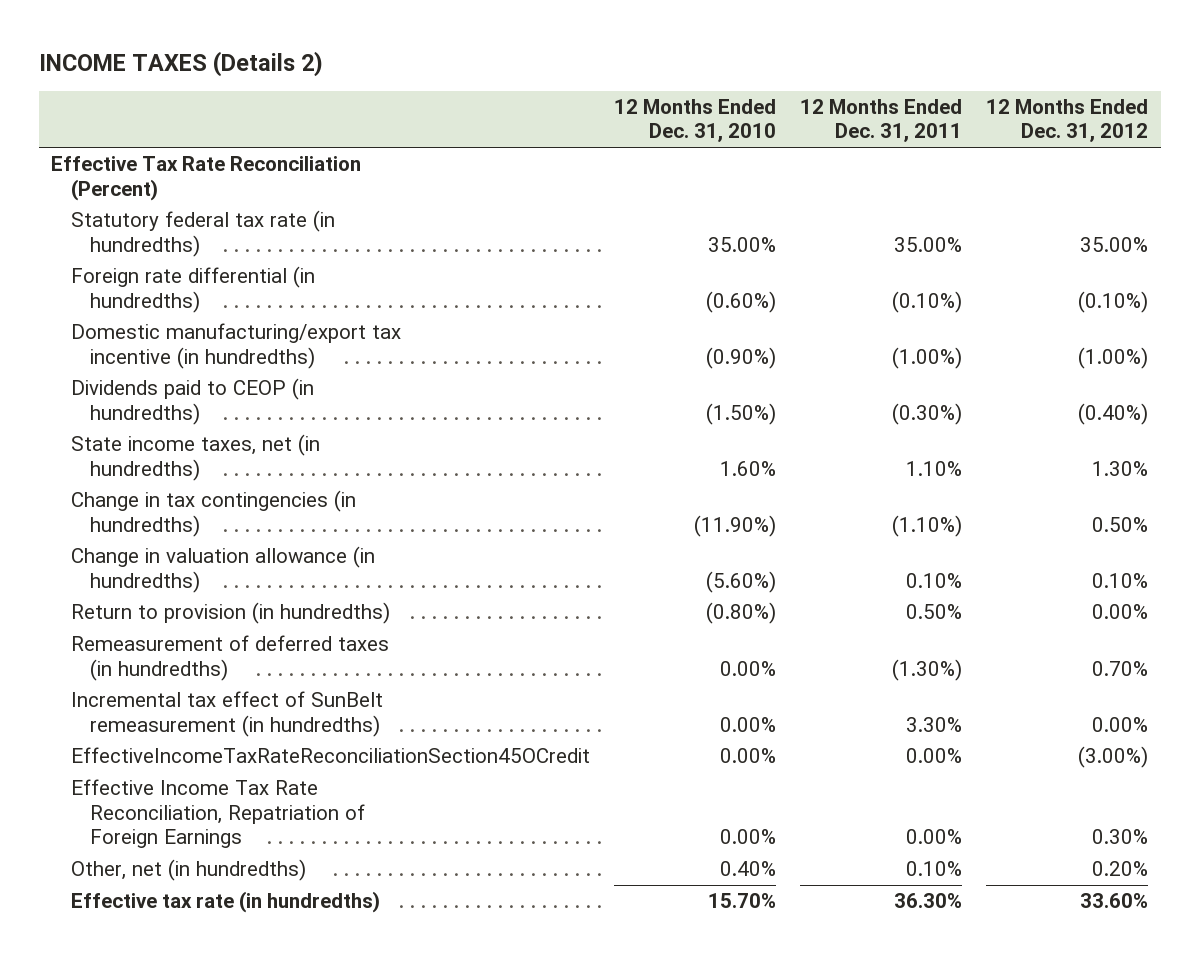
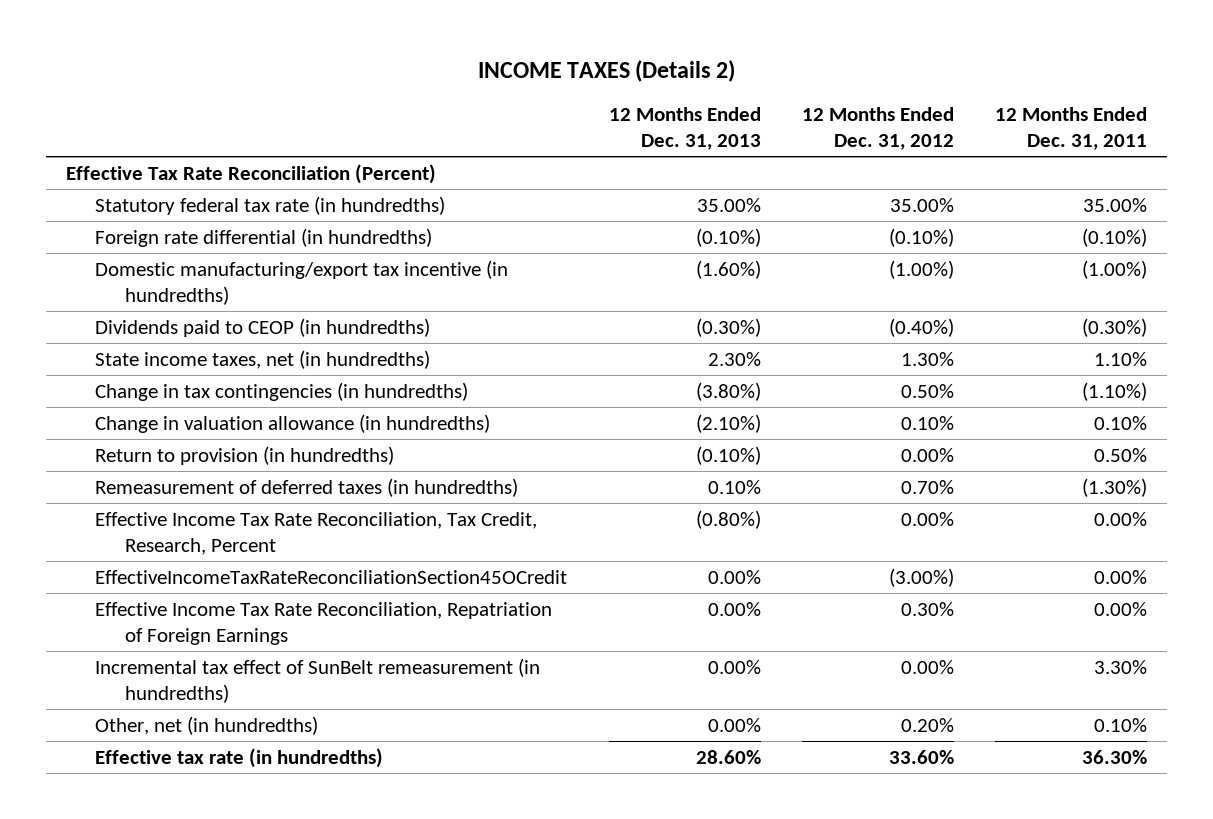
- | 12 Months Ended Dec. 31, 2010 | 12 Months Ended Dec. 31, 2011 | 12 Months Ended Dec. 31, 2012
+ | 12 Months Ended Dec. 31, 2013 | 12 Months Ended Dec. 31, 2012 | 12 Months Ended Dec. 31, 2011
+ Effective Income Tax Rate Reconciliation, Tax Credit, Research, Percent | (0.80%) | 0.00% | 0.00%
moved down: Incremental tax effect of SunBelt remeasurement (in hundredths) | 0.00% | 0.00% | 3.30%

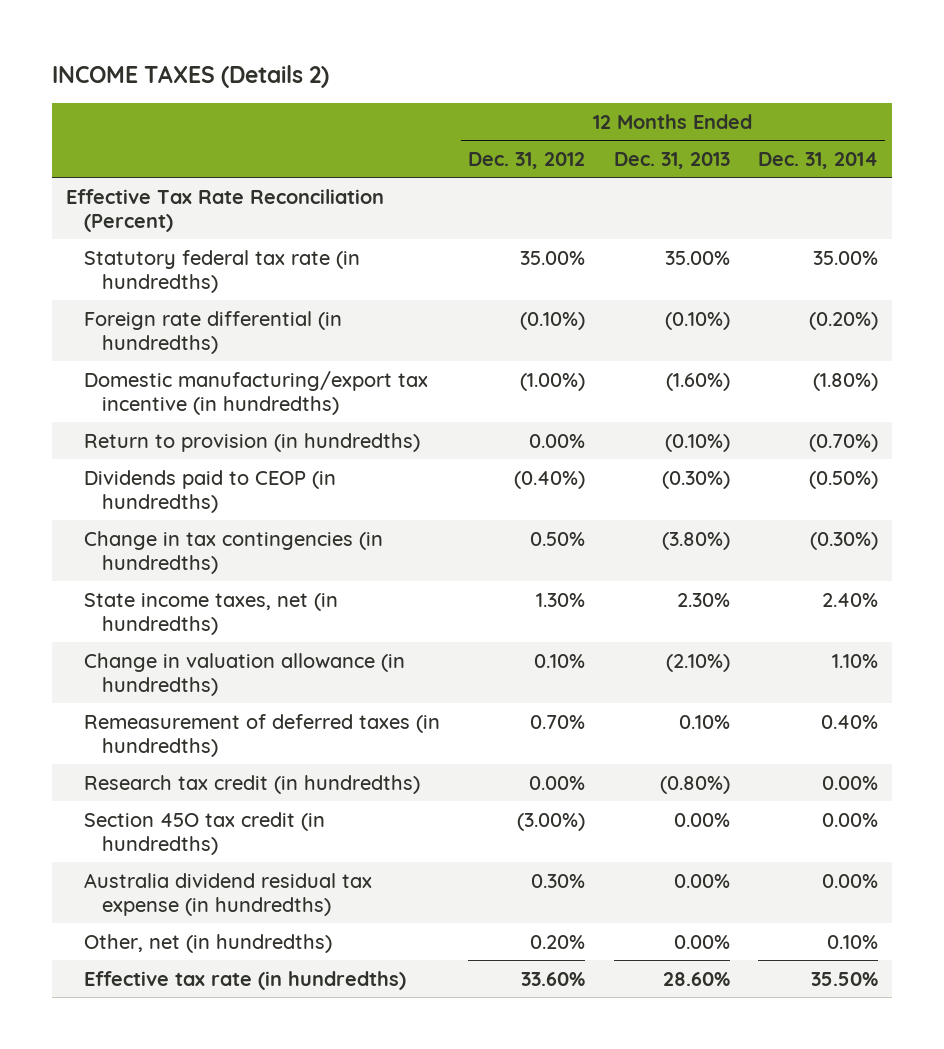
- | 12 Months Ended Dec. 31, 2013 | 12 Months Ended Dec. 31, 2012 | 12 Months Ended Dec. 31, 2011
+ | 12 Months Ended Dec. 31, 2012 | 12 Months Ended Dec. 31, 2013 | 12 Months Ended Dec. 31, 2014
moved up: Return to provision (in hundredths) | 0.00% | (0.10%) | (0.70%)
moved down: State income taxes, net (in hundredths) | 1.30% | 2.30% | 2.40%
- Effective Income Tax Rate Reconciliation, Tax Credit, Research, Percent | (0.80%) | 0.00% | 0.00%
- EffectiveIncomeTaxRateReconciliationSection45OCredit | 0.00% | (3.00%) | 0.00%
- Effective Income Tax Rate Reconciliation, Repatriation of Foreign Earnings | 0.00% | 0.30% | 0.00%
- Incremental tax effect of SunBelt remeasurement (in hundredths) | 0.00% | 0.00% | 3.30%
+ Research tax credit (in hundredths) | 0.00% | (0.80%) | 0.00%
+ Section 45O tax credit (in hundredths) | (3.00%) | 0.00% | 0.00%
+ Australia dividend residual tax expense (in hundredths) | 0.30% | 0.00% | 0.00%

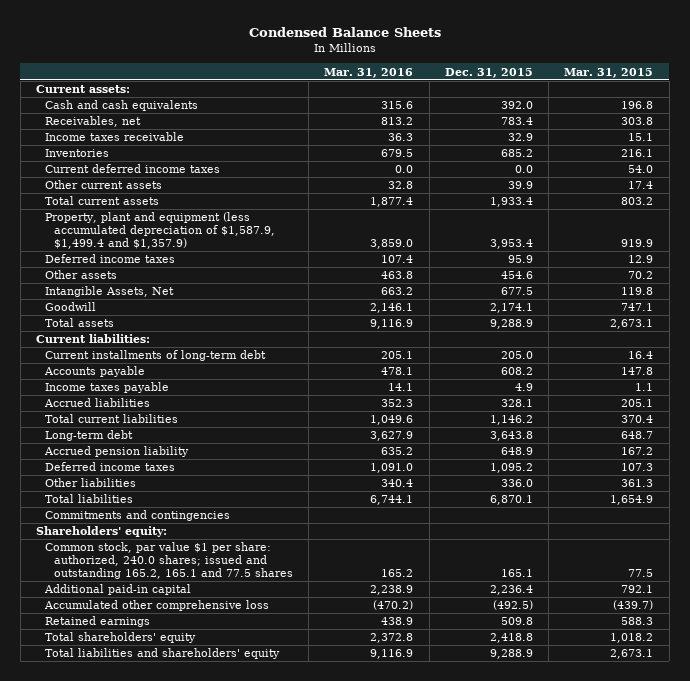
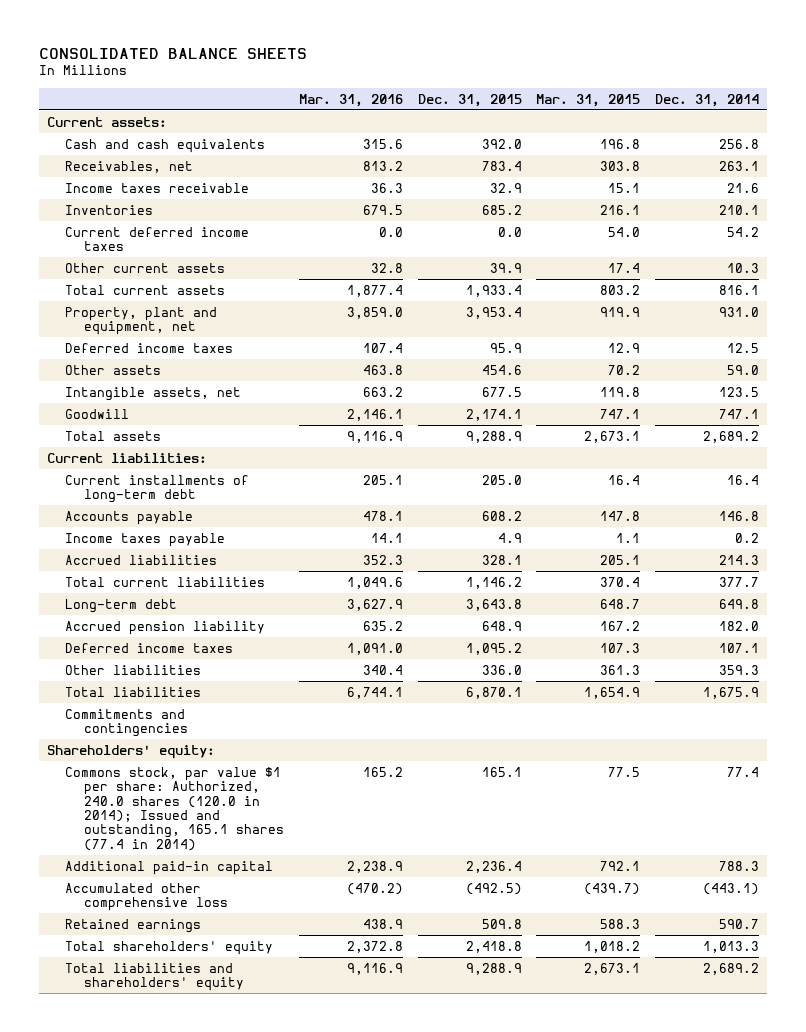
- Condensed Balance Sheets
+ CONSOLIDATED BALANCE SHEETS
- | Mar. 31, 2016 | Dec. 31, 2015 | Mar. 31, 2015
+ | Mar. 31, 2016 | Dec. 31, 2015 | Mar. 31, 2015 | Dec. 31, 2014
- Property, plant and equipment (less accumulated depreciation of $1,587.9, $1,499.4 and $1,357.9) | 3,859.0 | 3,953.4 | 919.9
+ Property, plant and equipment, net | 3,859.0 | 3,953.4 | 919.9 | 931.0
- Intangible Assets, Net | 663.2 | 677.5 | 119.8
+ Intangible assets, net | 663.2 | 677.5 | 119.8 | 123.5
- Common stock, par value $1 per share: authorized, 240.0 shares; issued and outstanding 165.2, 165.1 and 77.5 shares | 165.2 | 165.1 | 77.5
+ Commons stock, par value $1 per share: Authorized, 240.0 shares (120.0 in 2014); Issued and outstanding, 165.1 shares (77.4 in 2014) | 165.2 | 165.1 | 77.5 | 77.4

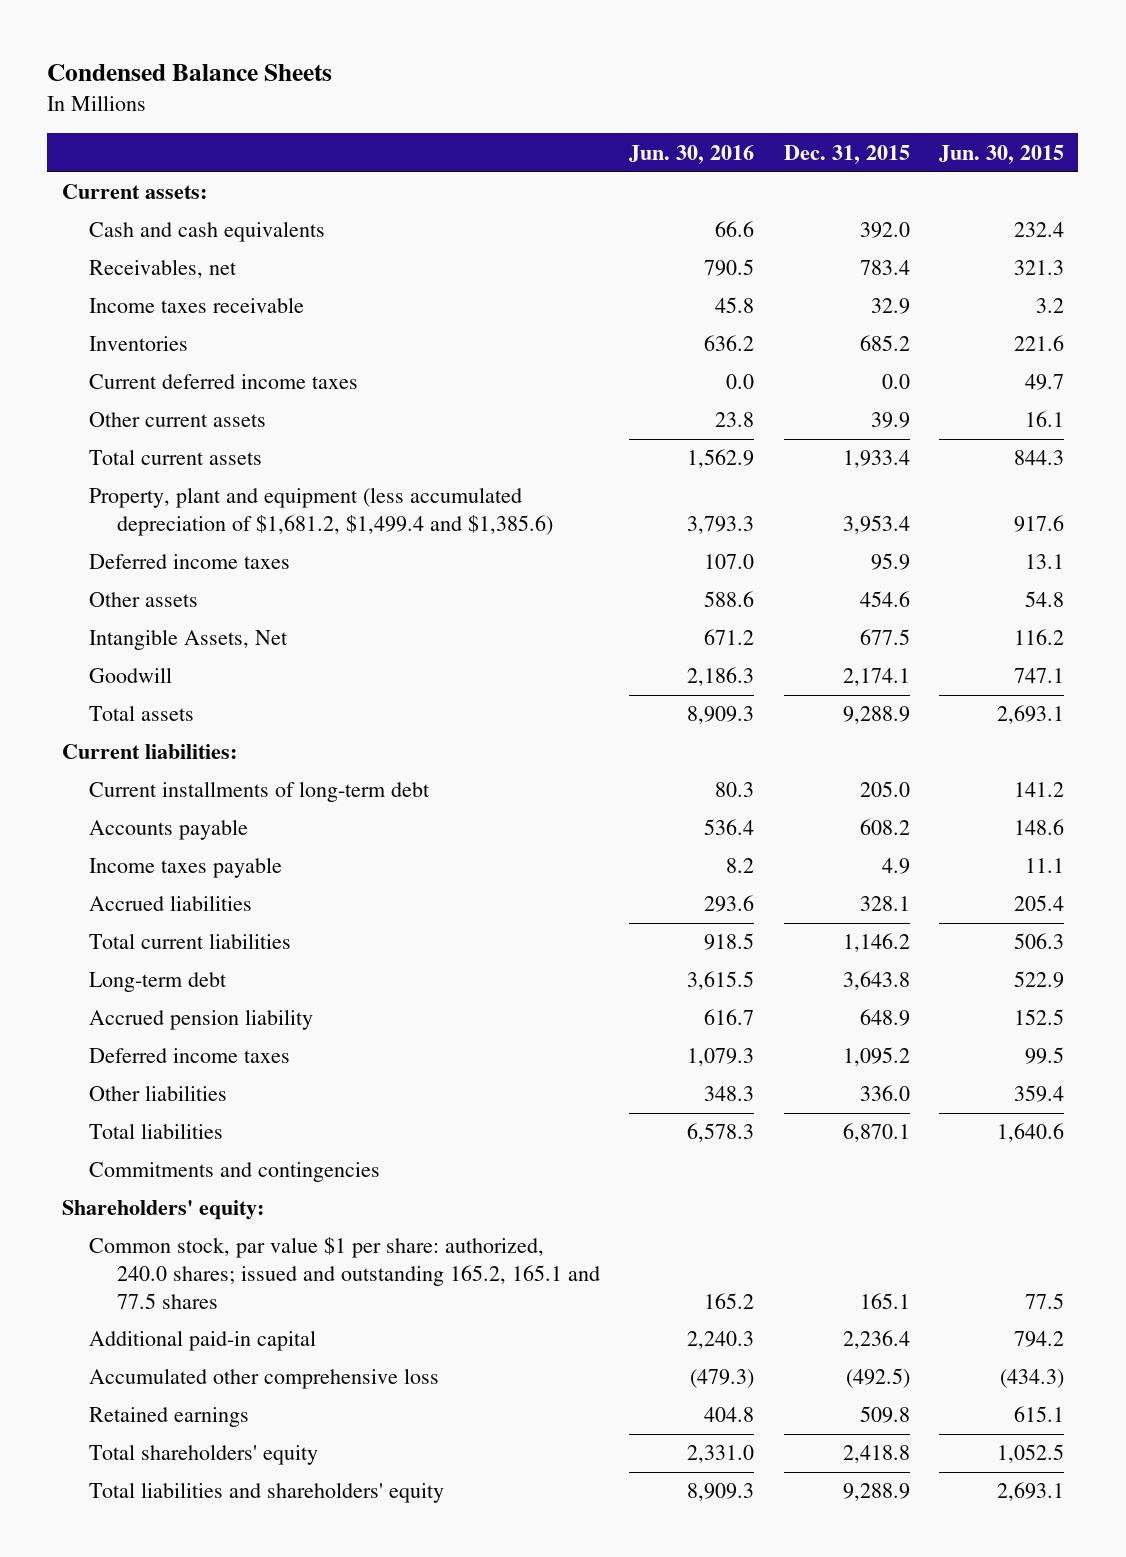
- CONSOLIDATED BALANCE SHEETS
+ Condensed Balance Sheets
- | Mar. 31, 2016 | Dec. 31, 2015 | Mar. 31, 2015 | Dec. 31, 2014
+ | Jun. 30, 2016 | Dec. 31, 2015 | Jun. 30, 2015
- Property, plant and equipment, net | 3,859.0 | 3,953.4 | 919.9 | 931.0
+ Property, plant and equipment (less accumulated depreciation of $1,681.2, $1,499.4 and $1,385.6) | 3,793.3 | 3,953.4 | 917.6
- Intangible assets, net | 663.2 | 677.5 | 119.8 | 123.5
+ Intangible Assets, Net | 671.2 | 677.5 | 116.2
- Commons stock, par value $1 per share: Authorized, 240.0 shares (120.0 in 2014); Issued and outstanding, 165.1 shares (77.4 in 2014) | 165.2 | 165.1 | 77.5 | 77.4
+ Common stock, par value $1 per share: authorized, 240.0 shares; issued and outstanding 165.2, 165.1 and 77.5 shares | 165.2 | 165.1 | 77.5

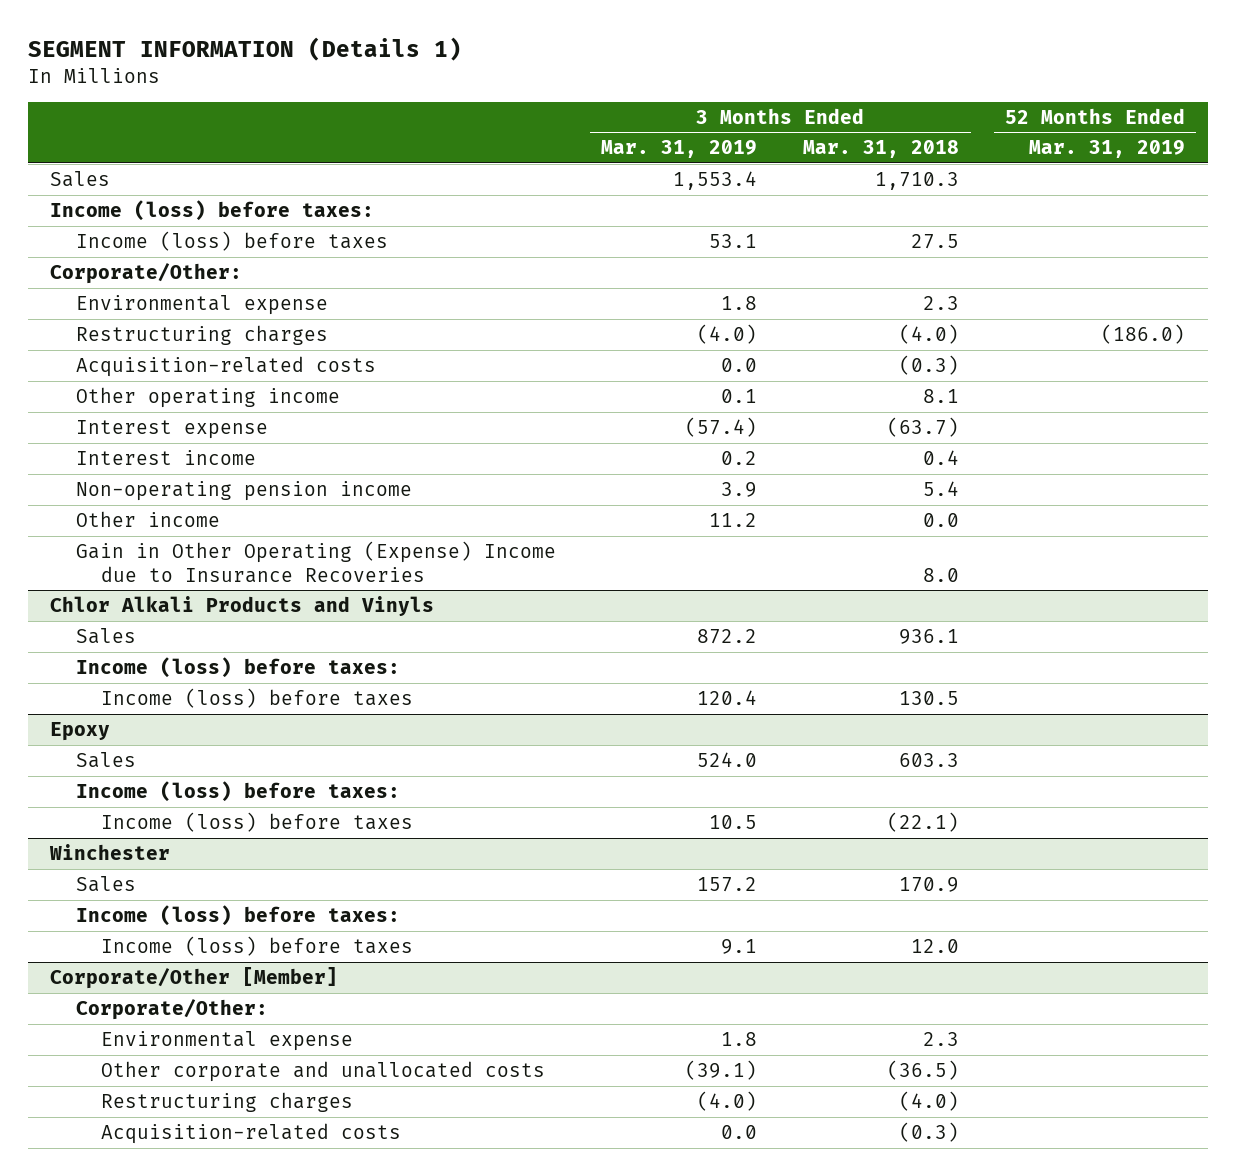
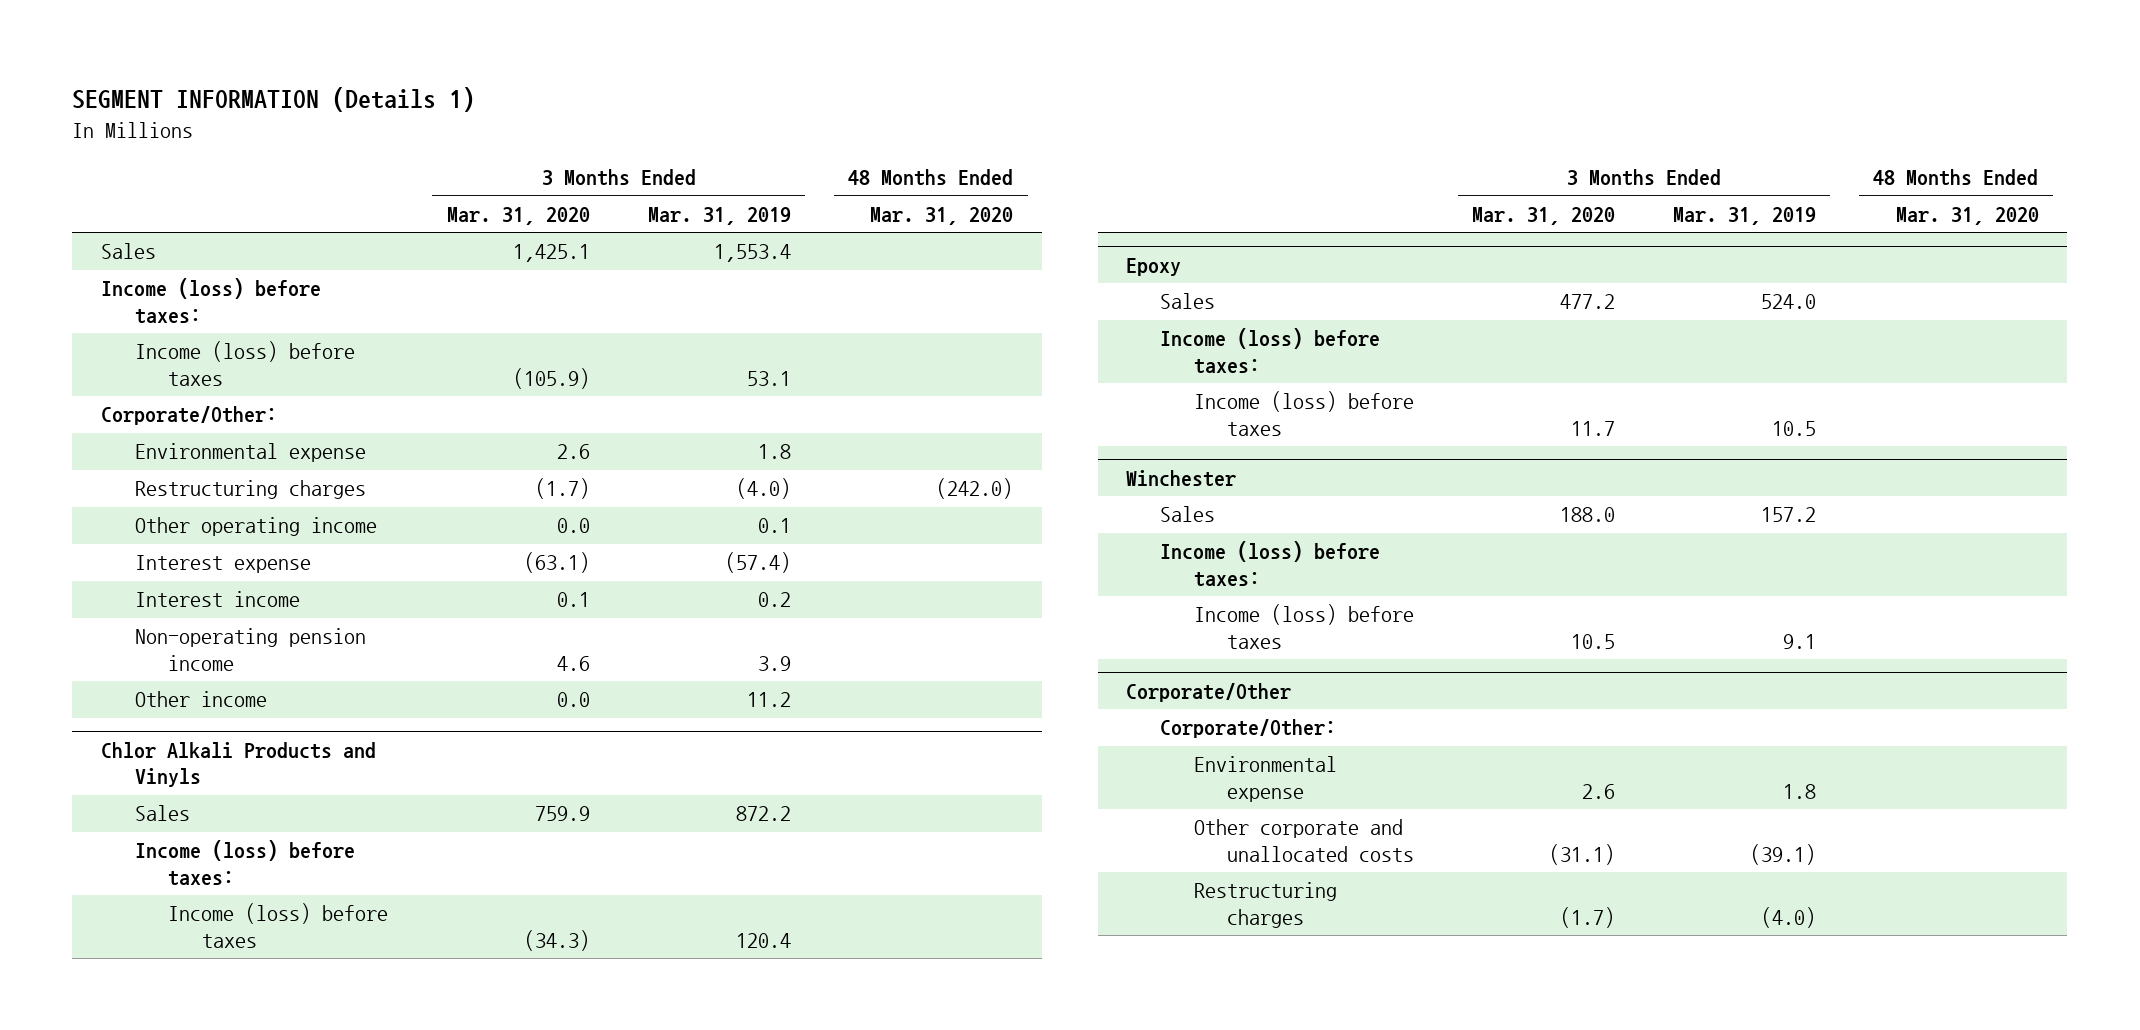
- | 3 Months Ended Mar. 31, 2019 | 3 Months Ended Mar. 31, 2018 | 52 Months Ended Mar. 31, 2019
+ | 3 Months Ended Mar. 31, 2020 | 3 Months Ended Mar. 31, 2019 | 48 Months Ended Mar. 31, 2020
- Acquisition-related costs | 0.0 | (0.3) |
- Gain in Other Operating (Expense) Income due to Insurance Recoveries | | 8.0 |
- Corporate/Other [Member]
+ Corporate/Other
- Acquisition-related costs | 0.0 | (0.3) |

